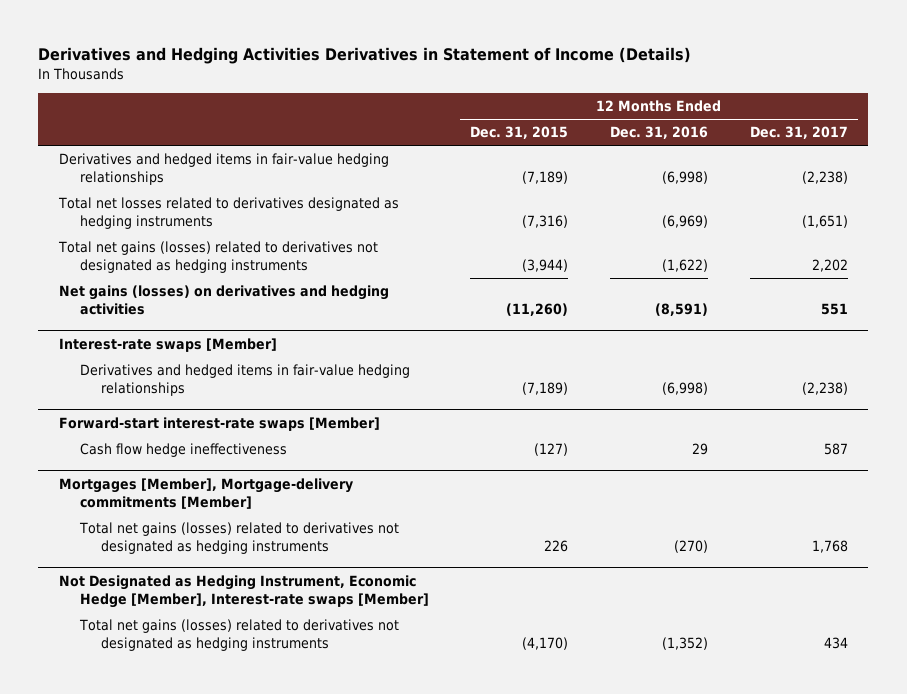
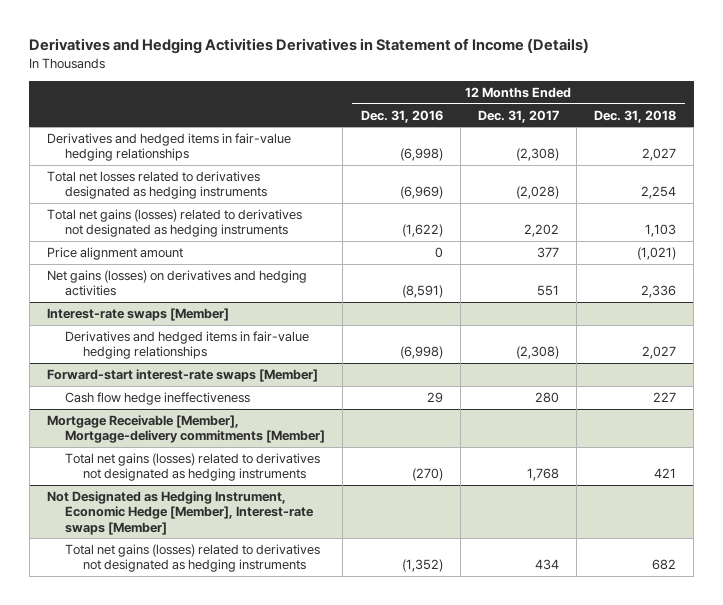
- | 12 Months Ended Dec. 31, 2015 | 12 Months Ended Dec. 31, 2016 | 12 Months Ended Dec. 31, 2017
+ | 12 Months Ended Dec. 31, 2016 | 12 Months Ended Dec. 31, 2017 | 12 Months Ended Dec. 31, 2018
- Derivatives and hedged items in fair-value hedging relationships | (7,189) | (6,998) | (2,238)
- Total net losses related to derivatives designated as hedging instruments | (7,316) | (6,969) | (1,651)
+ Derivatives and hedged items in fair-value hedging relationships | (6,998) | (2,308) | 2,027
+ Total net losses related to derivatives designated as hedging instruments | (6,969) | (2,028) | 2,254
+ Price alignment amount | 0 | 377 | (1,021)
@ Interest-rate swaps [Member]
- Derivatives and hedged items in fair-value hedging relationships | (7,189) | (6,998) | (2,238)
+ Derivatives and hedged items in fair-value hedging relationships | (6,998) | (2,308) | 2,027
@ Forward-start interest-rate swaps [Member]
- Cash flow hedge ineffectiveness | (127) | 29 | 587
- Mortgages [Member], Mortgage-delivery commitments [Member]
@ Forward-start interest-rate swaps [Member]
+ Cash flow hedge ineffectiveness | 29 | 280 | 227
+ Mortgage Receivable [Member], Mortgage-delivery commitments [Member]

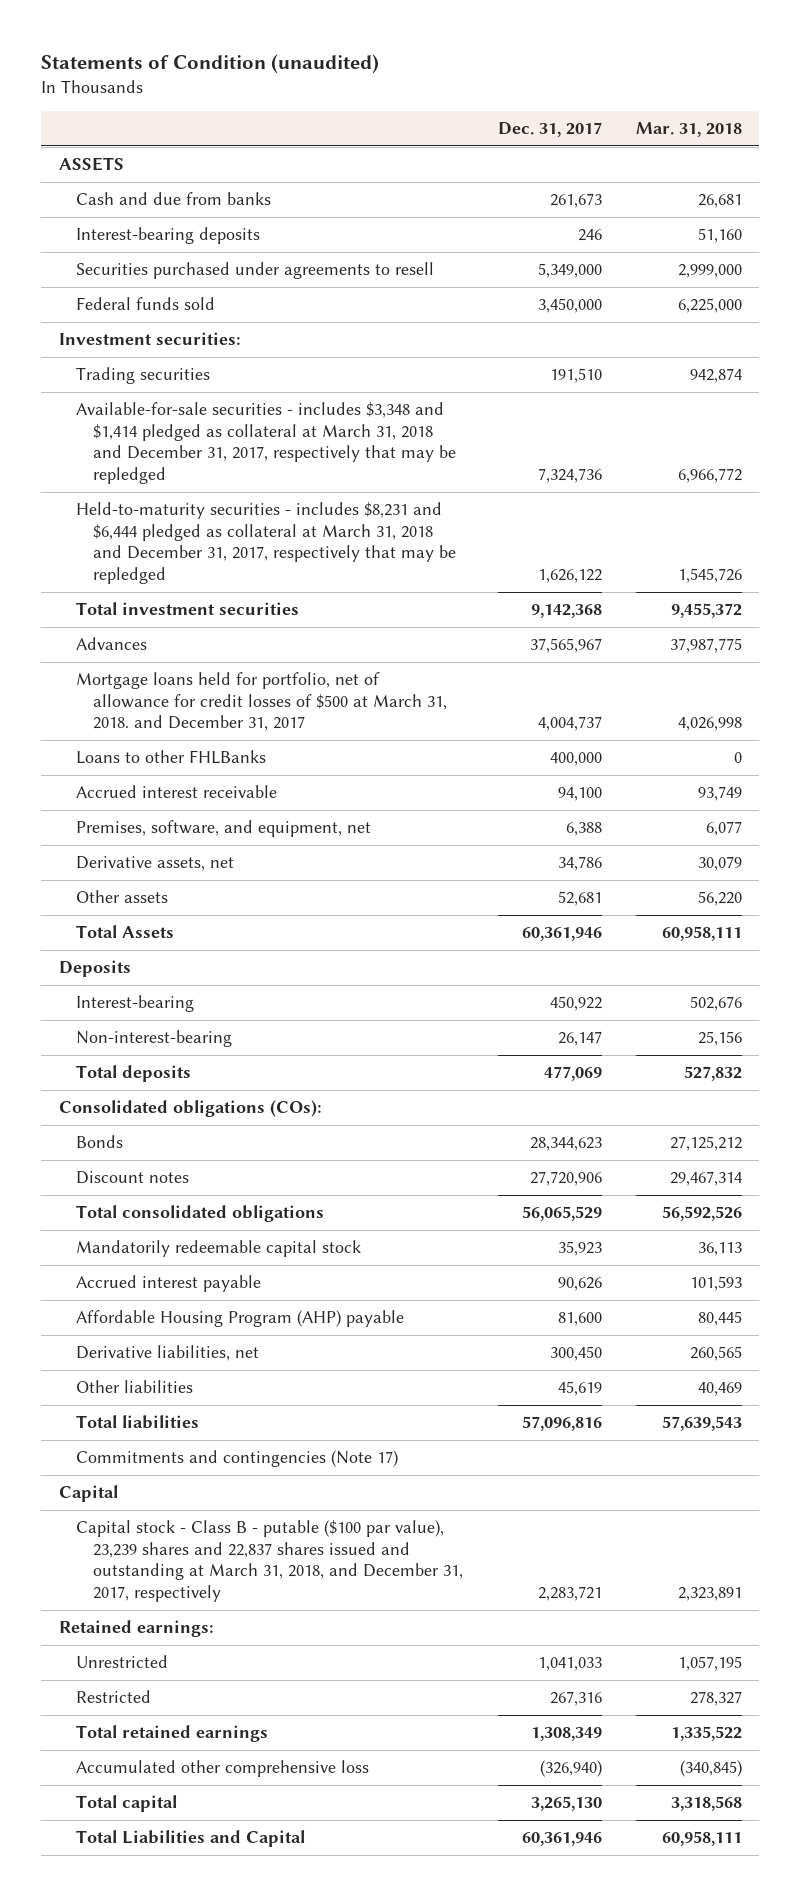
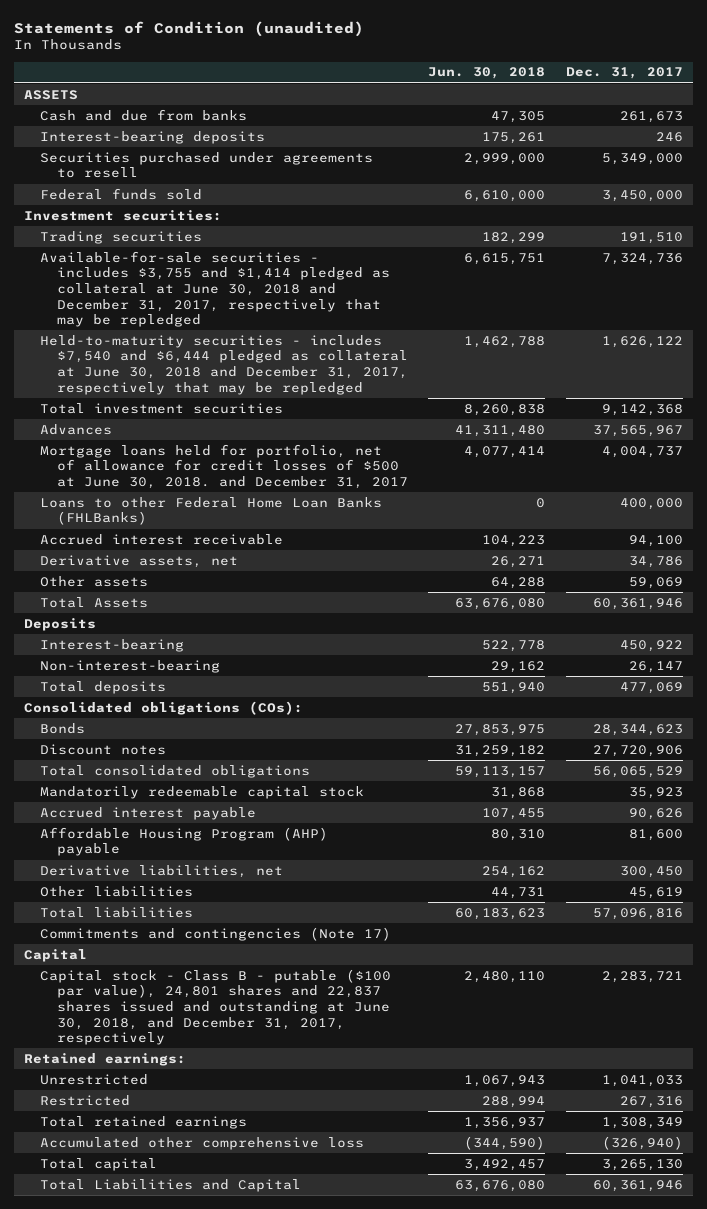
- | Dec. 31, 2017 | Mar. 31, 2018
+ | Jun. 30, 2018 | Dec. 31, 2017
- Available-for-sale securities - includes $3,348 and $1,414 pledged as collateral at March 31, 2018 and December 31, 2017, respectively that may be repledged | 7,324,736 | 6,966,772
- Held-to-maturity securities - includes $8,231 and $6,444 pledged as collateral at March 31, 2018 and December 31, 2017, respectively that may be repledged | 1,626,122 | 1,545,726
+ Available-for-sale securities - includes $3,755 and $1,414 pledged as collateral at June 30, 2018 and December 31, 2017, respectively that may be repledged | 6,615,751 | 7,324,736
+ Held-to-maturity securities - includes $7,540 and $6,444 pledged as collateral at June 30, 2018 and December 31, 2017, respectively that may be repledged | 1,462,788 | 1,626,122
- Mortgage loans held for portfolio, net of allowance for credit losses of $500 at March 31, 2018. and December 31, 2017 | 4,004,737 | 4,026,998
- Loans to other FHLBanks | 400,000 | 0
+ Mortgage loans held for portfolio, net of allowance for credit losses of $500 at June 30, 2018. and December 31, 2017 | 4,077,414 | 4,004,737
+ Loans to other Federal Home Loan Banks (FHLBanks) | 0 | 400,000
- Premises, software, and equipment, net | 6,388 | 6,077
- Other assets | 52,681 | 56,220
+ Other assets | 64,288 | 59,069
- Capital stock - Class B - putable ($100 par value), 23,239 shares and 22,837 shares issued and outstanding at March 31, 2018, and December 31, 2017, respectively | 2,283,721 | 2,323,891
+ Capital stock - Class B - putable ($100 par value), 24,801 shares and 22,837 shares issued and outstanding at June 30, 2018, and December 31, 2017, respectively | 2,480,110 | 2,283,721

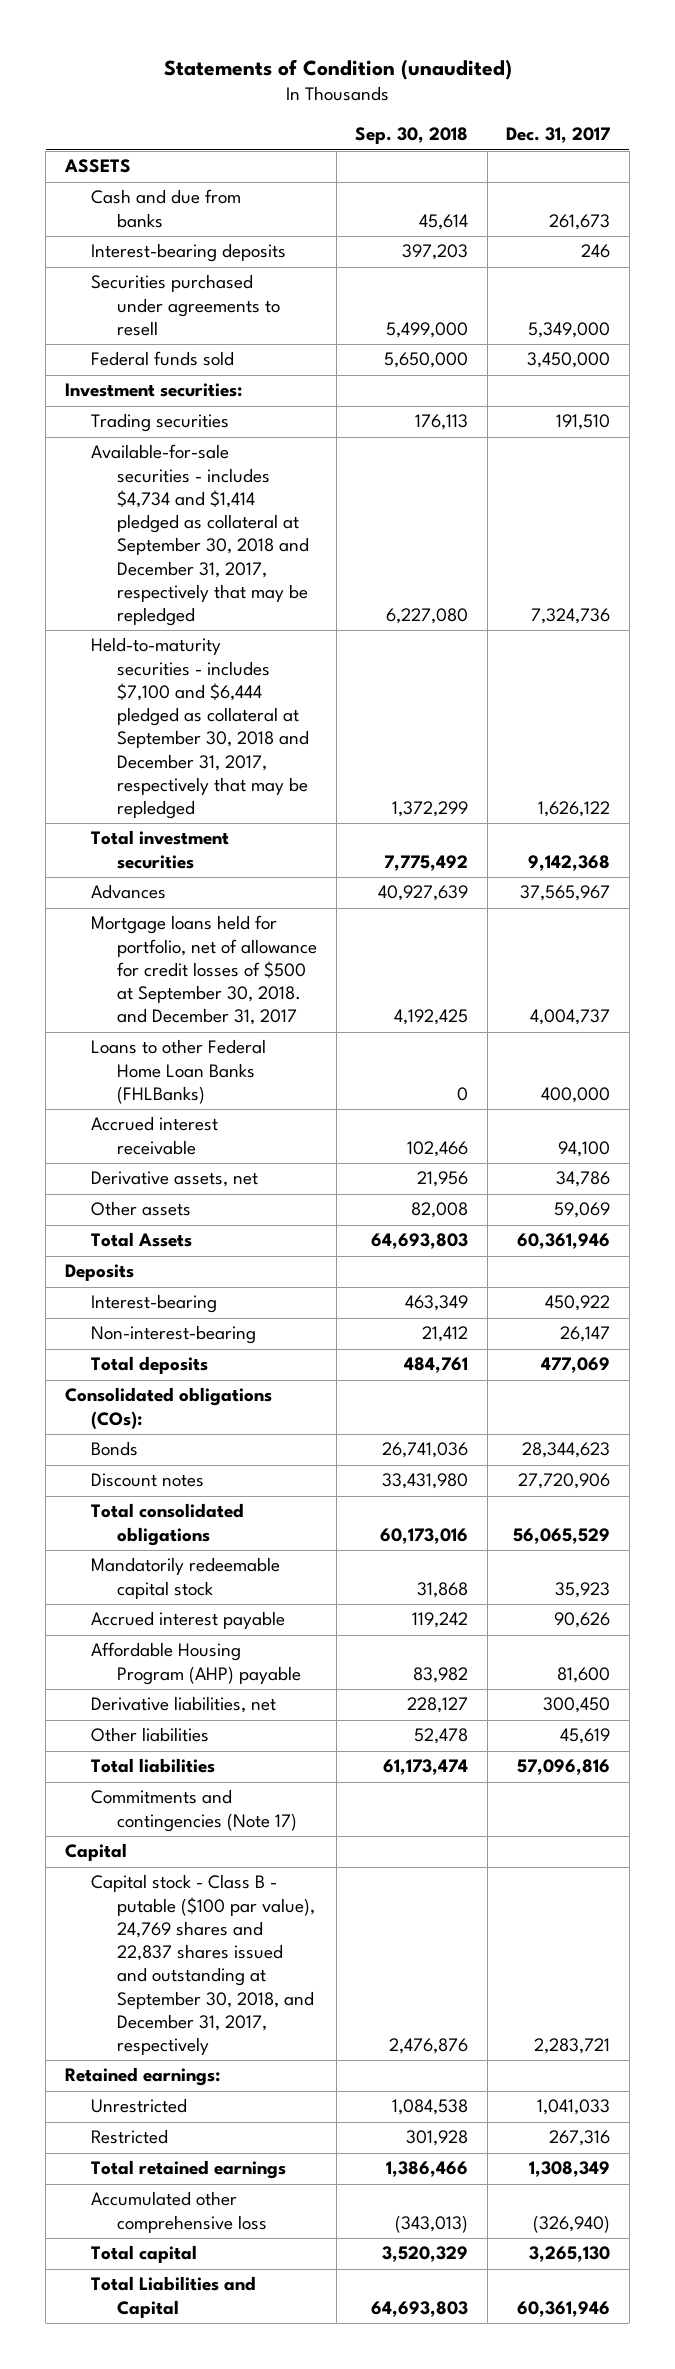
- | Jun. 30, 2018 | Dec. 31, 2017
+ | Sep. 30, 2018 | Dec. 31, 2017
- Available-for-sale securities - includes $3,755 and $1,414 pledged as collateral at June 30, 2018 and December 31, 2017, respectively that may be repledged | 6,615,751 | 7,324,736
- Held-to-maturity securities - includes $7,540 and $6,444 pledged as collateral at June 30, 2018 and December 31, 2017, respectively that may be repledged | 1,462,788 | 1,626,122
+ Available-for-sale securities - includes $4,734 and $1,414 pledged as collateral at September 30, 2018 and December 31, 2017, respectively that may be repledged | 6,227,080 | 7,324,736
+ Held-to-maturity securities - includes $7,100 and $6,444 pledged as collateral at September 30, 2018 and December 31, 2017, respectively that may be repledged | 1,372,299 | 1,626,122
- Mortgage loans held for portfolio, net of allowance for credit losses of $500 at June 30, 2018. and December 31, 2017 | 4,077,414 | 4,004,737
+ Mortgage loans held for portfolio, net of allowance for credit losses of $500 at September 30, 2018. and December 31, 2017 | 4,192,425 | 4,004,737
- Capital stock - Class B - putable ($100 par value), 24,801 shares and 22,837 shares issued and outstanding at June 30, 2018, and December 31, 2017, respectively | 2,480,110 | 2,283,721
+ Capital stock - Class B - putable ($100 par value), 24,769 shares and 22,837 shares issued and outstanding at September 30, 2018, and December 31, 2017, respectively | 2,476,876 | 2,283,721

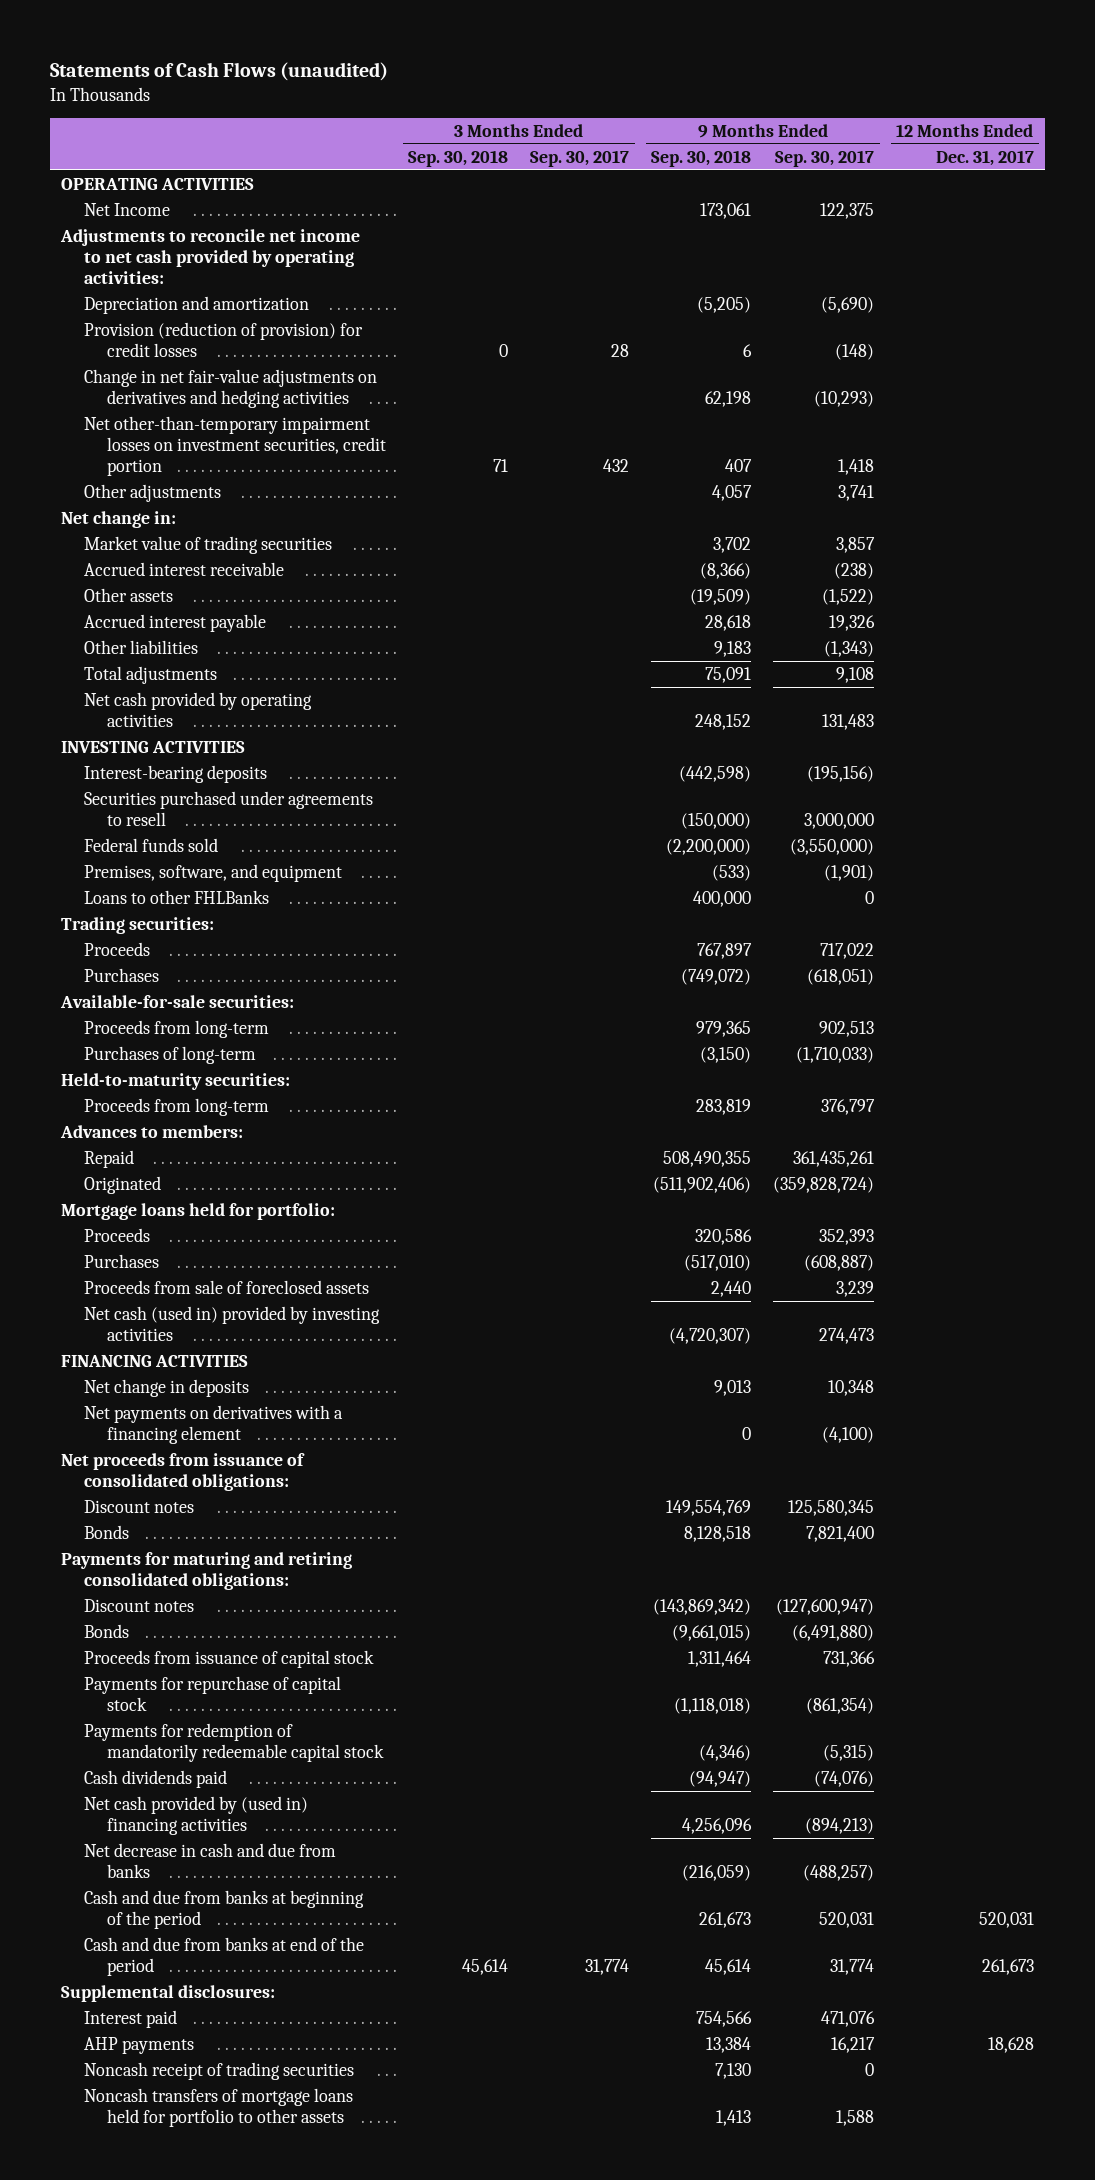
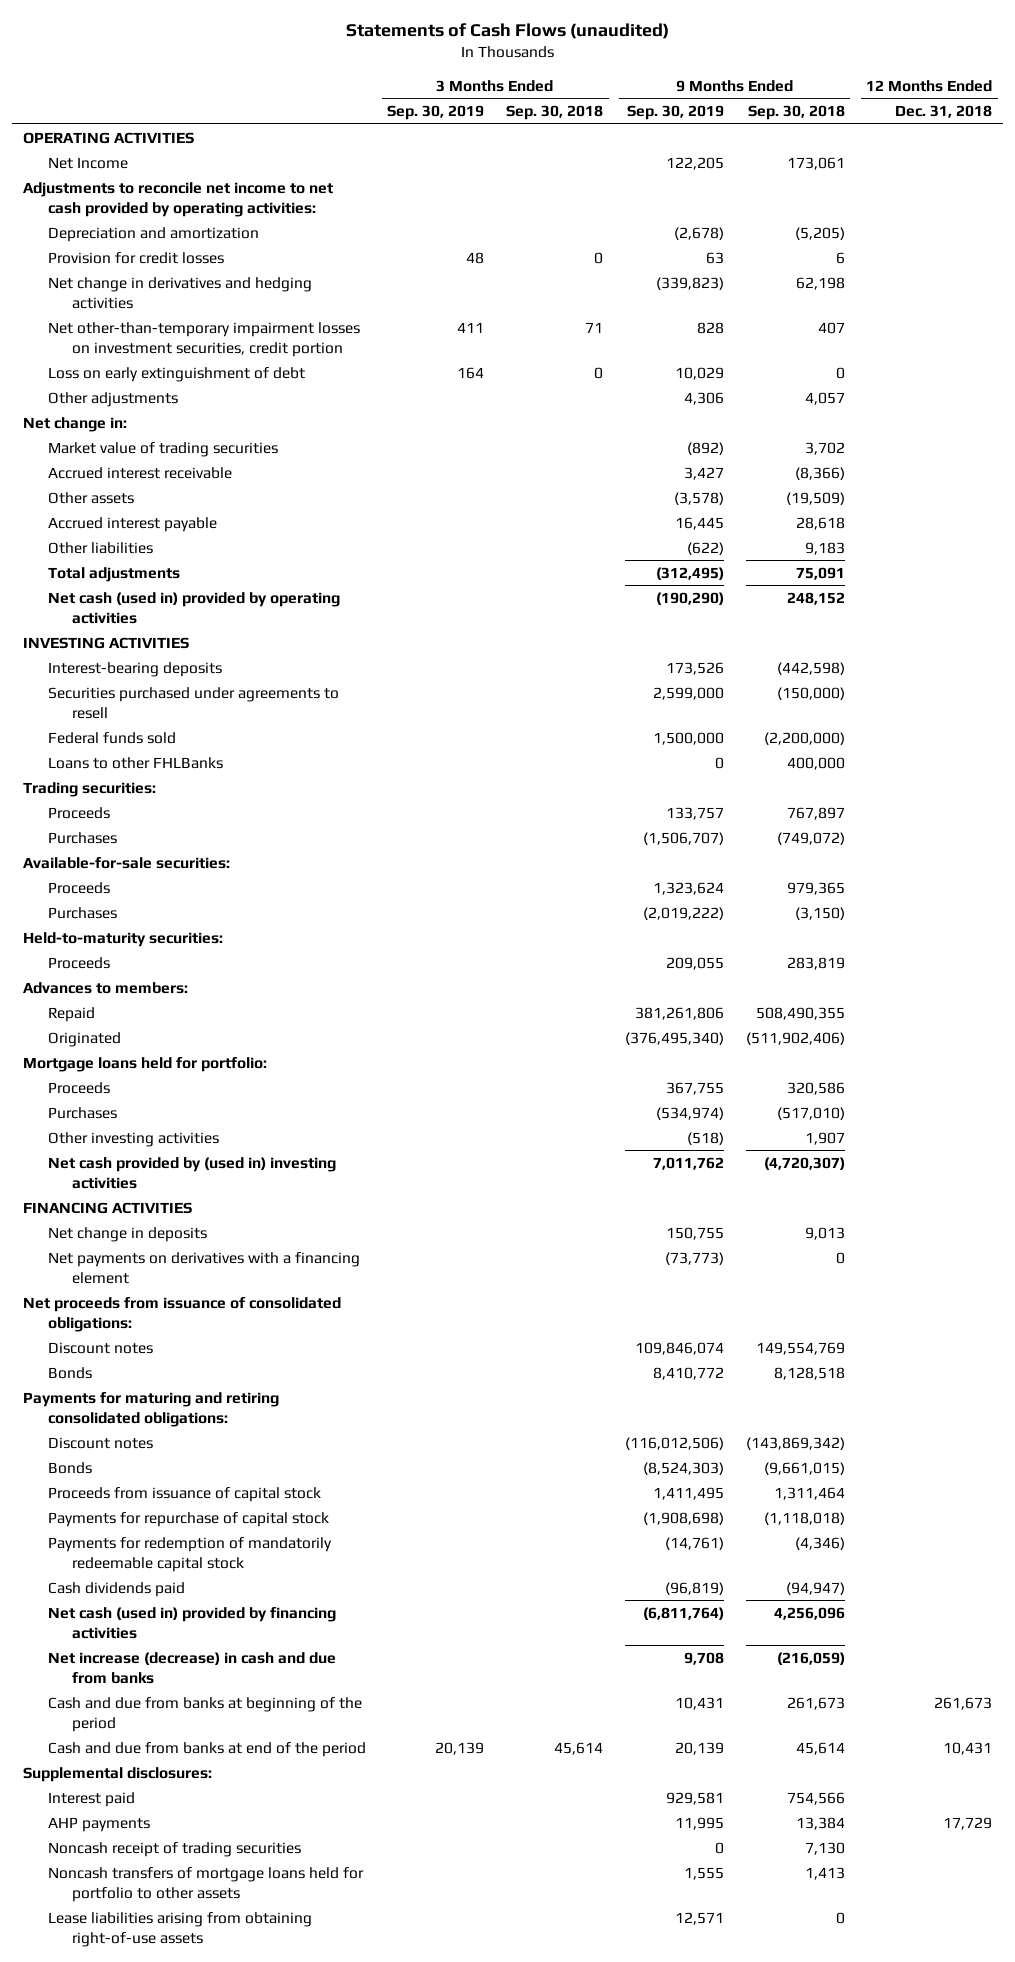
- | 3 Months Ended Sep. 30, 2018 | 3 Months Ended Sep. 30, 2017 | 9 Months Ended Sep. 30, 2018 | 9 Months Ended Sep. 30, 2017 | 12 Months Ended Dec. 31, 2017
+ | 3 Months Ended Sep. 30, 2019 | 3 Months Ended Sep. 30, 2018 | 9 Months Ended Sep. 30, 2019 | 9 Months Ended Sep. 30, 2018 | 12 Months Ended Dec. 31, 2018
- Provision (reduction of provision) for credit losses | 0 | 28 | 6 | (148) |
- Change in net fair-value adjustments on derivatives and hedging activities | | | 62,198 | (10,293) |
+ Provision for credit losses | 48 | 0 | 63 | 6 |
+ Net change in derivatives and hedging activities | | | (339,823) | 62,198 |
+ Loss on early extinguishment of debt | 164 | 0 | 10,029 | 0 |
- Net cash provided by operating activities | | | 248,152 | 131,483 |
+ Net cash (used in) provided by operating activities | | | (190,290) | 248,152 |
- Premises, software, and equipment | | | (533) | (1,901) |
- Proceeds from long-term | | | 979,365 | 902,513 |
- Purchases of long-term | | | (3,150) | (1,710,033) |
+ Proceeds | | | 1,323,624 | 979,365 |
+ Purchases | | | (2,019,222) | (3,150) |
- Proceeds from long-term | | | 283,819 | 376,797 |
+ Proceeds | | | 209,055 | 283,819 |
- Proceeds from sale of foreclosed assets | | | 2,440 | 3,239 |
- Net cash (used in) provided by investing activities | | | (4,720,307) | 274,473 |
+ Other investing activities | | | (518) | 1,907 |
+ Net cash provided by (used in) investing activities | | | 7,011,762 | (4,720,307) |
- Net cash provided by (used in) financing activities | | | 4,256,096 | (894,213) |
- Net decrease in cash and due from banks | | | (216,059) | (488,257) |
+ Net cash (used in) provided by financing activities | | | (6,811,764) | 4,256,096 |
+ Net increase (decrease) in cash and due from banks | | | 9,708 | (216,059) |
+ Lease liabilities arising from obtaining right-of-use assets | | | 12,571 | 0 |

